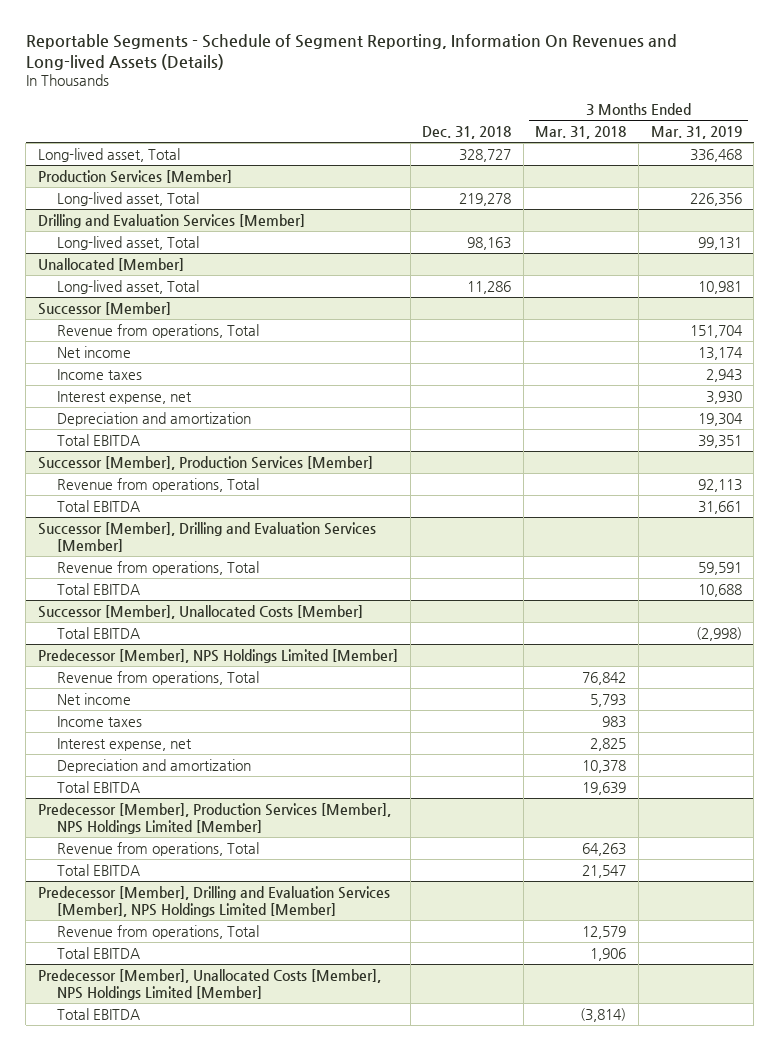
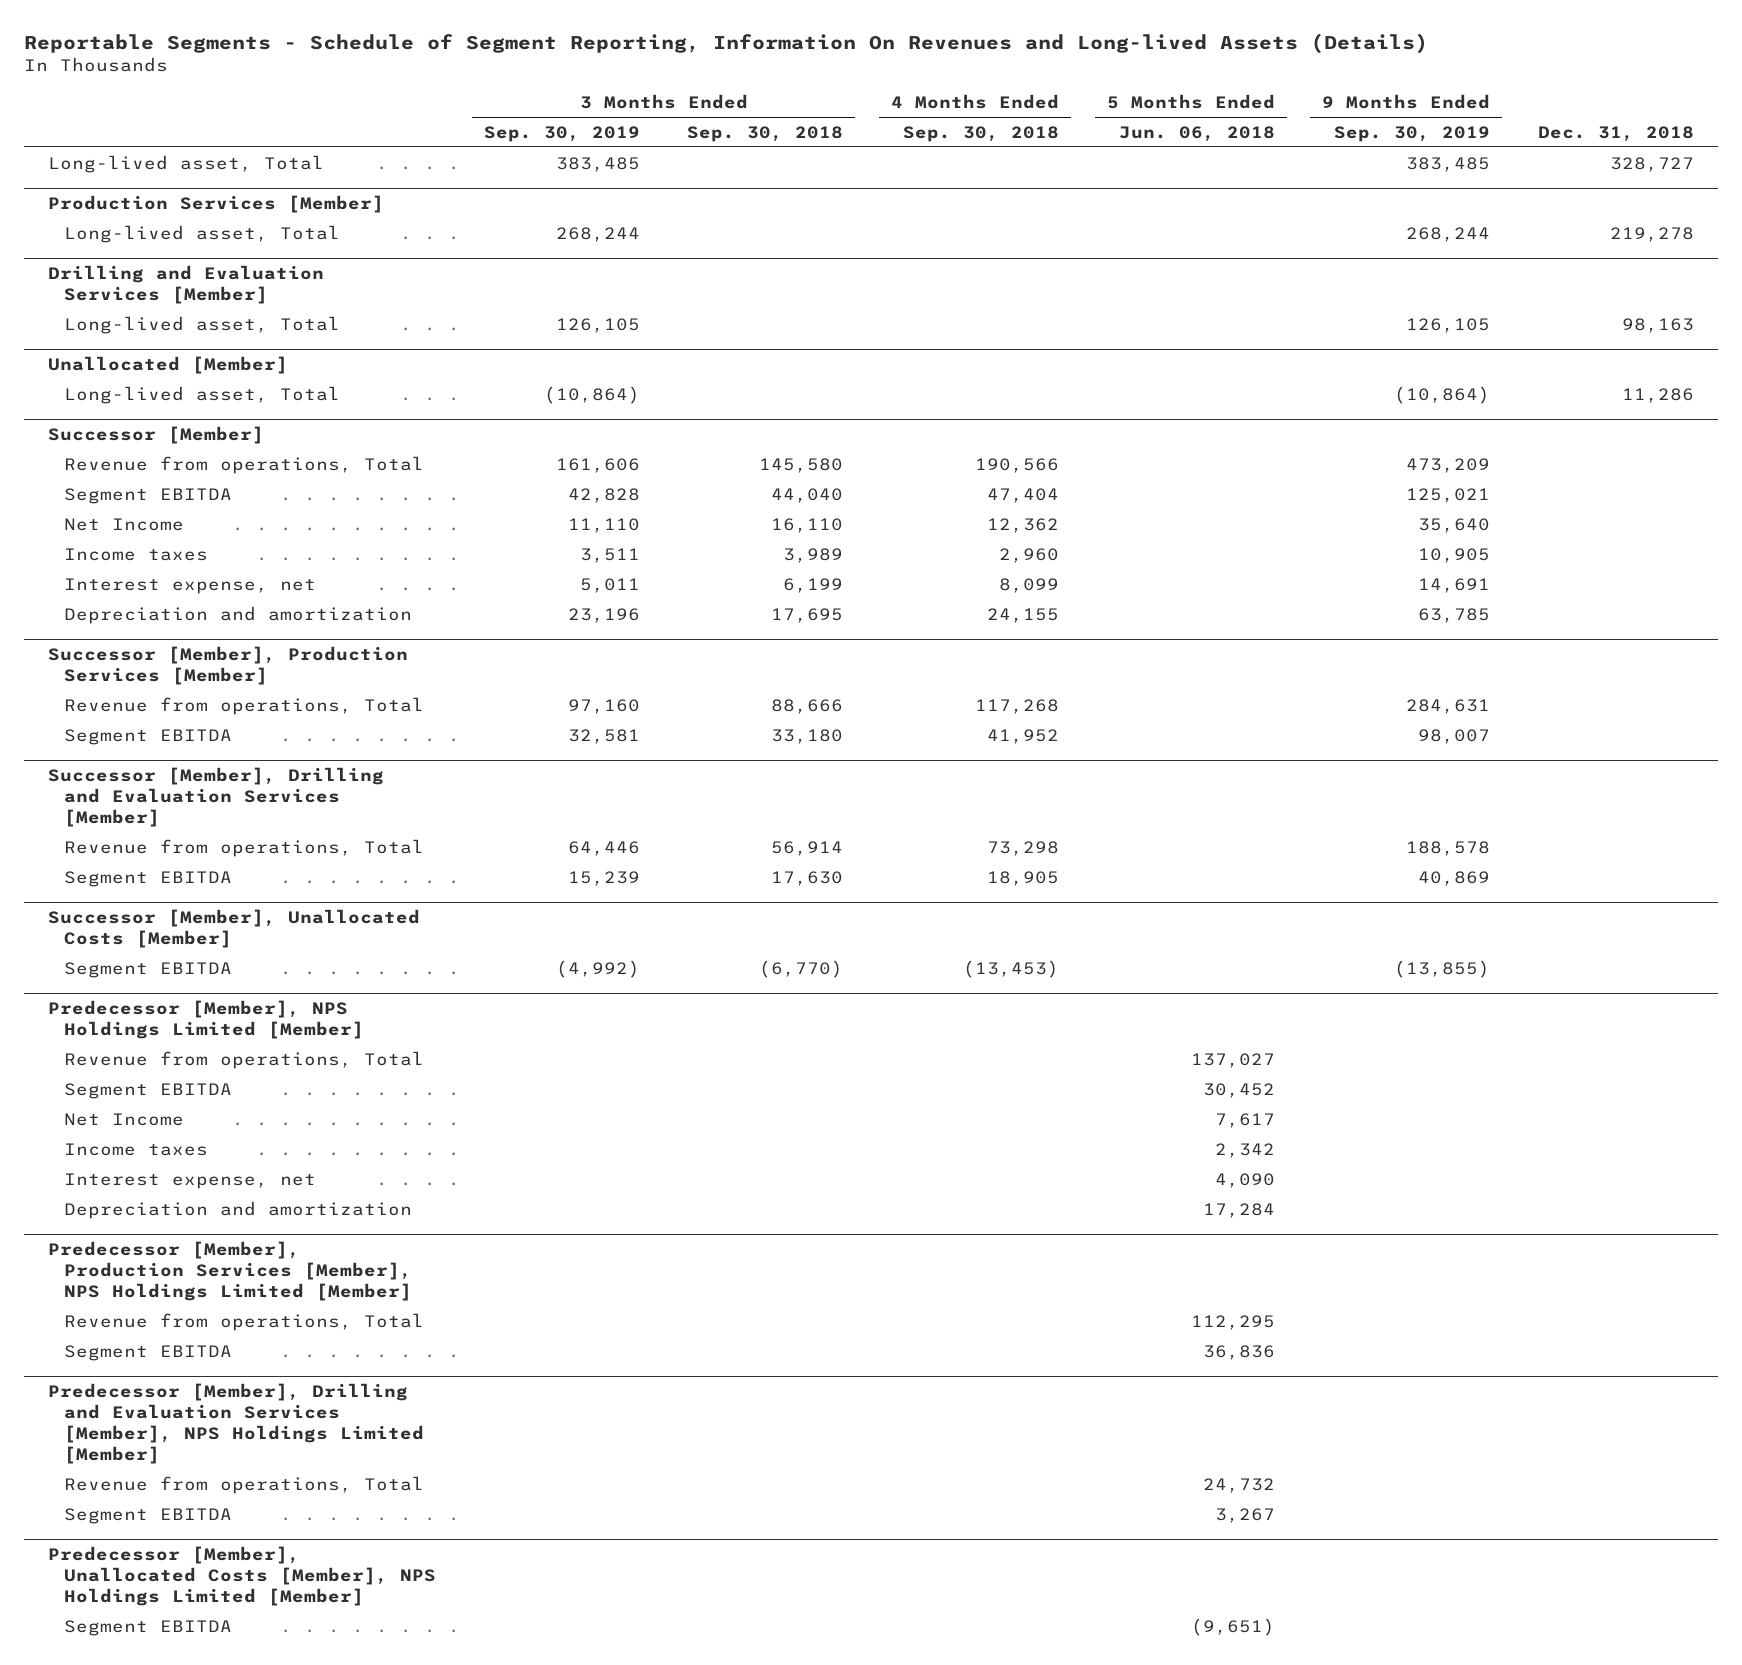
- | Dec. 31, 2018 | 3 Months Ended Mar. 31, 2018 | 3 Months Ended Mar. 31, 2019
+ | 3 Months Ended Sep. 30, 2019 | 3 Months Ended Sep. 30, 2018 | 4 Months Ended Sep. 30, 2018 | 5 Months Ended Jun. 06, 2018 | 9 Months Ended Sep. 30, 2019 | Dec. 31, 2018
@ Successor [Member]
- Net income | | | 13,174
+ Segment EBITDA | 42,828 | 44,040 | 47,404 | | 125,021 |
+ Net Income | 11,110 | 16,110 | 12,362 | | 35,640 |
- Total EBITDA | | | 39,351
@ Successor [Member], Production Services [Member]
- Total EBITDA | | | 31,661
+ Segment EBITDA | 32,581 | 33,180 | 41,952 | | 98,007 |
@ Successor [Member], Drilling and Evaluation Services [Member]
- Total EBITDA | | | 10,688
+ Segment EBITDA | 15,239 | 17,630 | 18,905 | | 40,869 |
@ Successor [Member], Unallocated Costs [Member]
- Total EBITDA | | | (2,998)
+ Segment EBITDA | (4,992) | (6,770) | (13,453) | | (13,855) |
@ Predecessor [Member], NPS Holdings Limited [Member]
- Net income | | 5,793 |
+ Segment EBITDA | | | | 30,452 | |
+ Net Income | | | | 7,617 | |
- Total EBITDA | | 19,639 |
@ Predecessor [Member], Production Services [Member], NPS Holdings Limited [Member]
- Total EBITDA | | 21,547 |
+ Segment EBITDA | | | | 36,836 | |
@ Predecessor [Member], Drilling and Evaluation Services [Member], NPS Holdings Limited [Member]
- Total EBITDA | | 1,906 |
+ Segment EBITDA | | | | 3,267 | |
@ Predecessor [Member], Unallocated Costs [Member], NPS Holdings Limited [Member]
- Total EBITDA | | (3,814) |
+ Segment EBITDA | | | | (9,651) | |

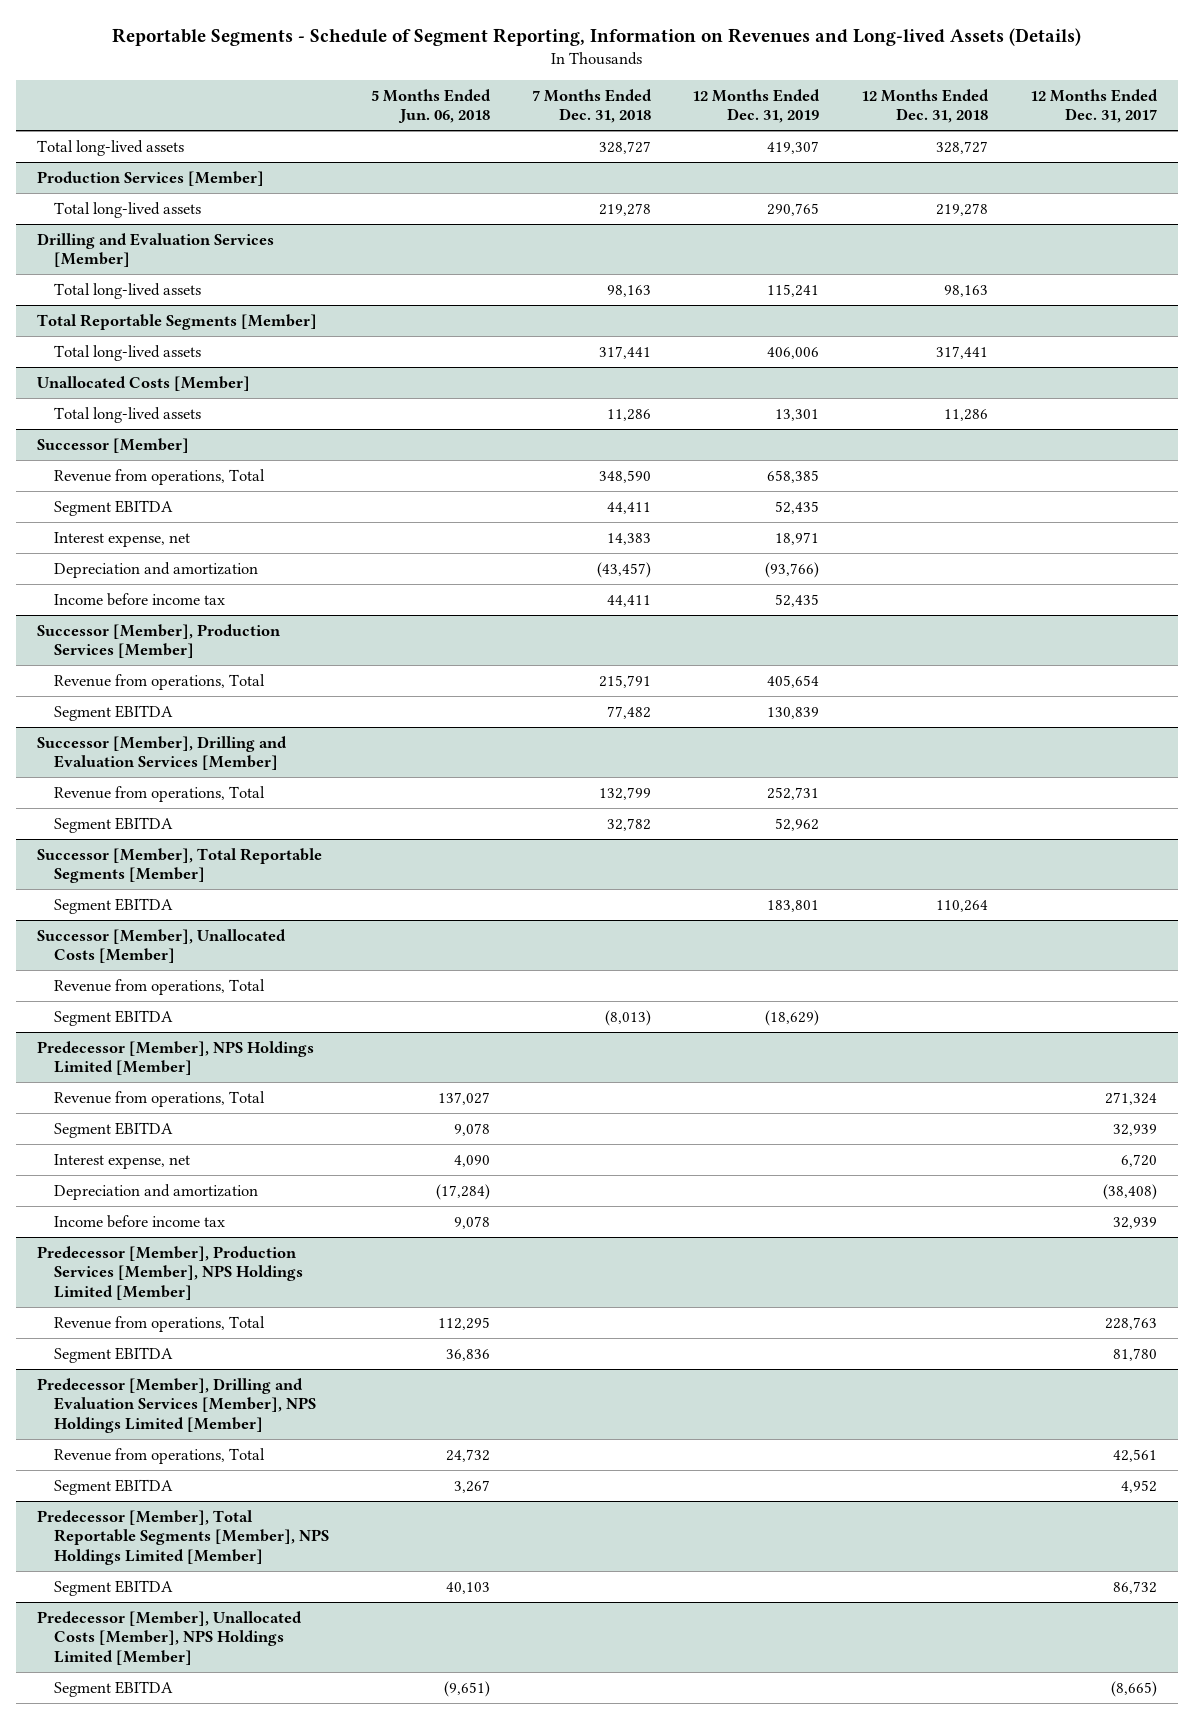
- Reportable Segments - Schedule of Segment Reporting, Information On Revenues and Long-lived Assets (Details)
+ Reportable Segments - Schedule of Segment Reporting, Information on Revenues and Long-lived Assets (Details)
- | 3 Months Ended Sep. 30, 2019 | 3 Months Ended Sep. 30, 2018 | 4 Months Ended Sep. 30, 2018 | 5 Months Ended Jun. 06, 2018 | 9 Months Ended Sep. 30, 2019 | Dec. 31, 2018
+ | 5 Months Ended Jun. 06, 2018 | 7 Months Ended Dec. 31, 2018 | 12 Months Ended Dec. 31, 2019 | 12 Months Ended Dec. 31, 2018 | 12 Months Ended Dec. 31, 2017
- Long-lived asset, Total | 383,485 | | | | 383,485 | 328,727
+ Total long-lived assets | | 328,727 | 419,307 | 328,727 |
@ Production Services [Member]
- Long-lived asset, Total | 268,244 | | | | 268,244 | 219,278
+ Total long-lived assets | | 219,278 | 290,765 | 219,278 |
@ Drilling and Evaluation Services [Member]
- Long-lived asset, Total | 126,105 | | | | 126,105 | 98,163
- Unallocated [Member]
- Long-lived asset, Total | (10,864) | | | | (10,864) | 11,286
@ Drilling and Evaluation Services [Member]
+ Total long-lived assets | | 98,163 | 115,241 | 98,163 |
+ Total Reportable Segments [Member]
+ Total long-lived assets | | 317,441 | 406,006 | 317,441 |
+ Unallocated Costs [Member]
+ Total long-lived assets | | 11,286 | 13,301 | 11,286 |
@ Successor [Member]
- Net Income | 11,110 | 16,110 | 12,362 | | 35,640 |
- Income taxes | 3,511 | 3,989 | 2,960 | | 10,905 |
+ Income before income tax | | 44,411 | 52,435 | |
+ Successor [Member], Total Reportable Segments [Member]
+ Segment EBITDA | | | 183,801 | 110,264 |
@ Successor [Member], Unallocated Costs [Member]
+ Revenue from operations, Total
@ Predecessor [Member], NPS Holdings Limited [Member]
- Segment EBITDA | | | | 30,452 | |
- Net Income | | | | 7,617 | |
- Income taxes | | | | 2,342 | |
+ Segment EBITDA | 9,078 | | | | 32,939
- Depreciation and amortization | | | | 17,284 | |
+ Depreciation and amortization | (17,284) | | | | (38,408)
+ Income before income tax | 9,078 | | | | 32,939
+ Predecessor [Member], Total Reportable Segments [Member], NPS Holdings Limited [Member]
+ Segment EBITDA | 40,103 | | | | 86,732

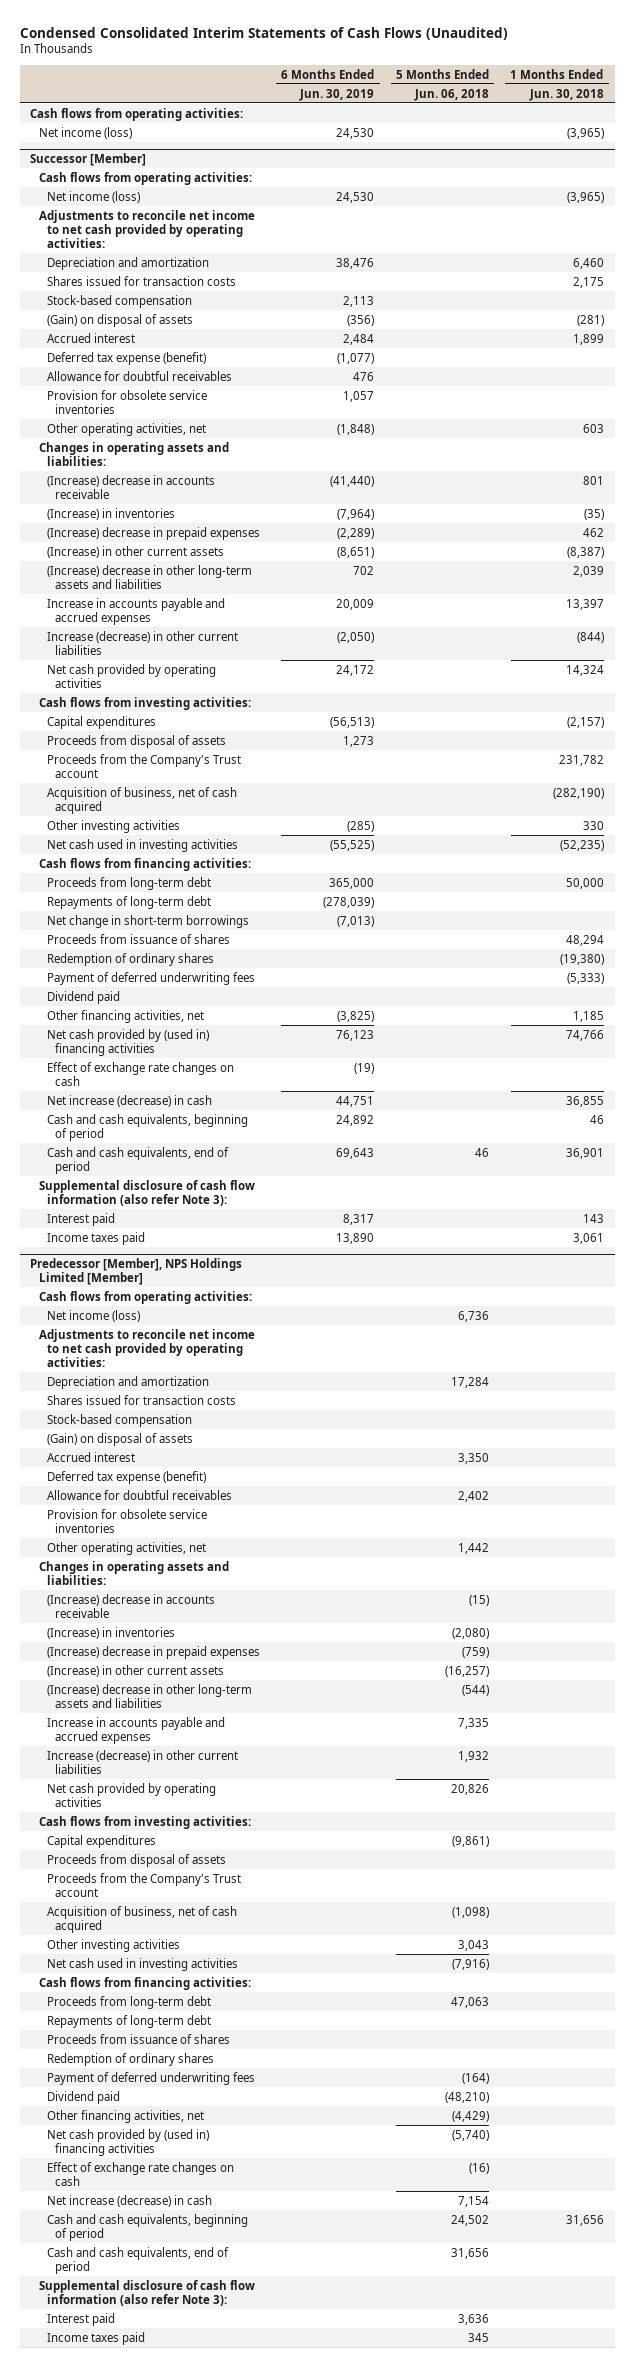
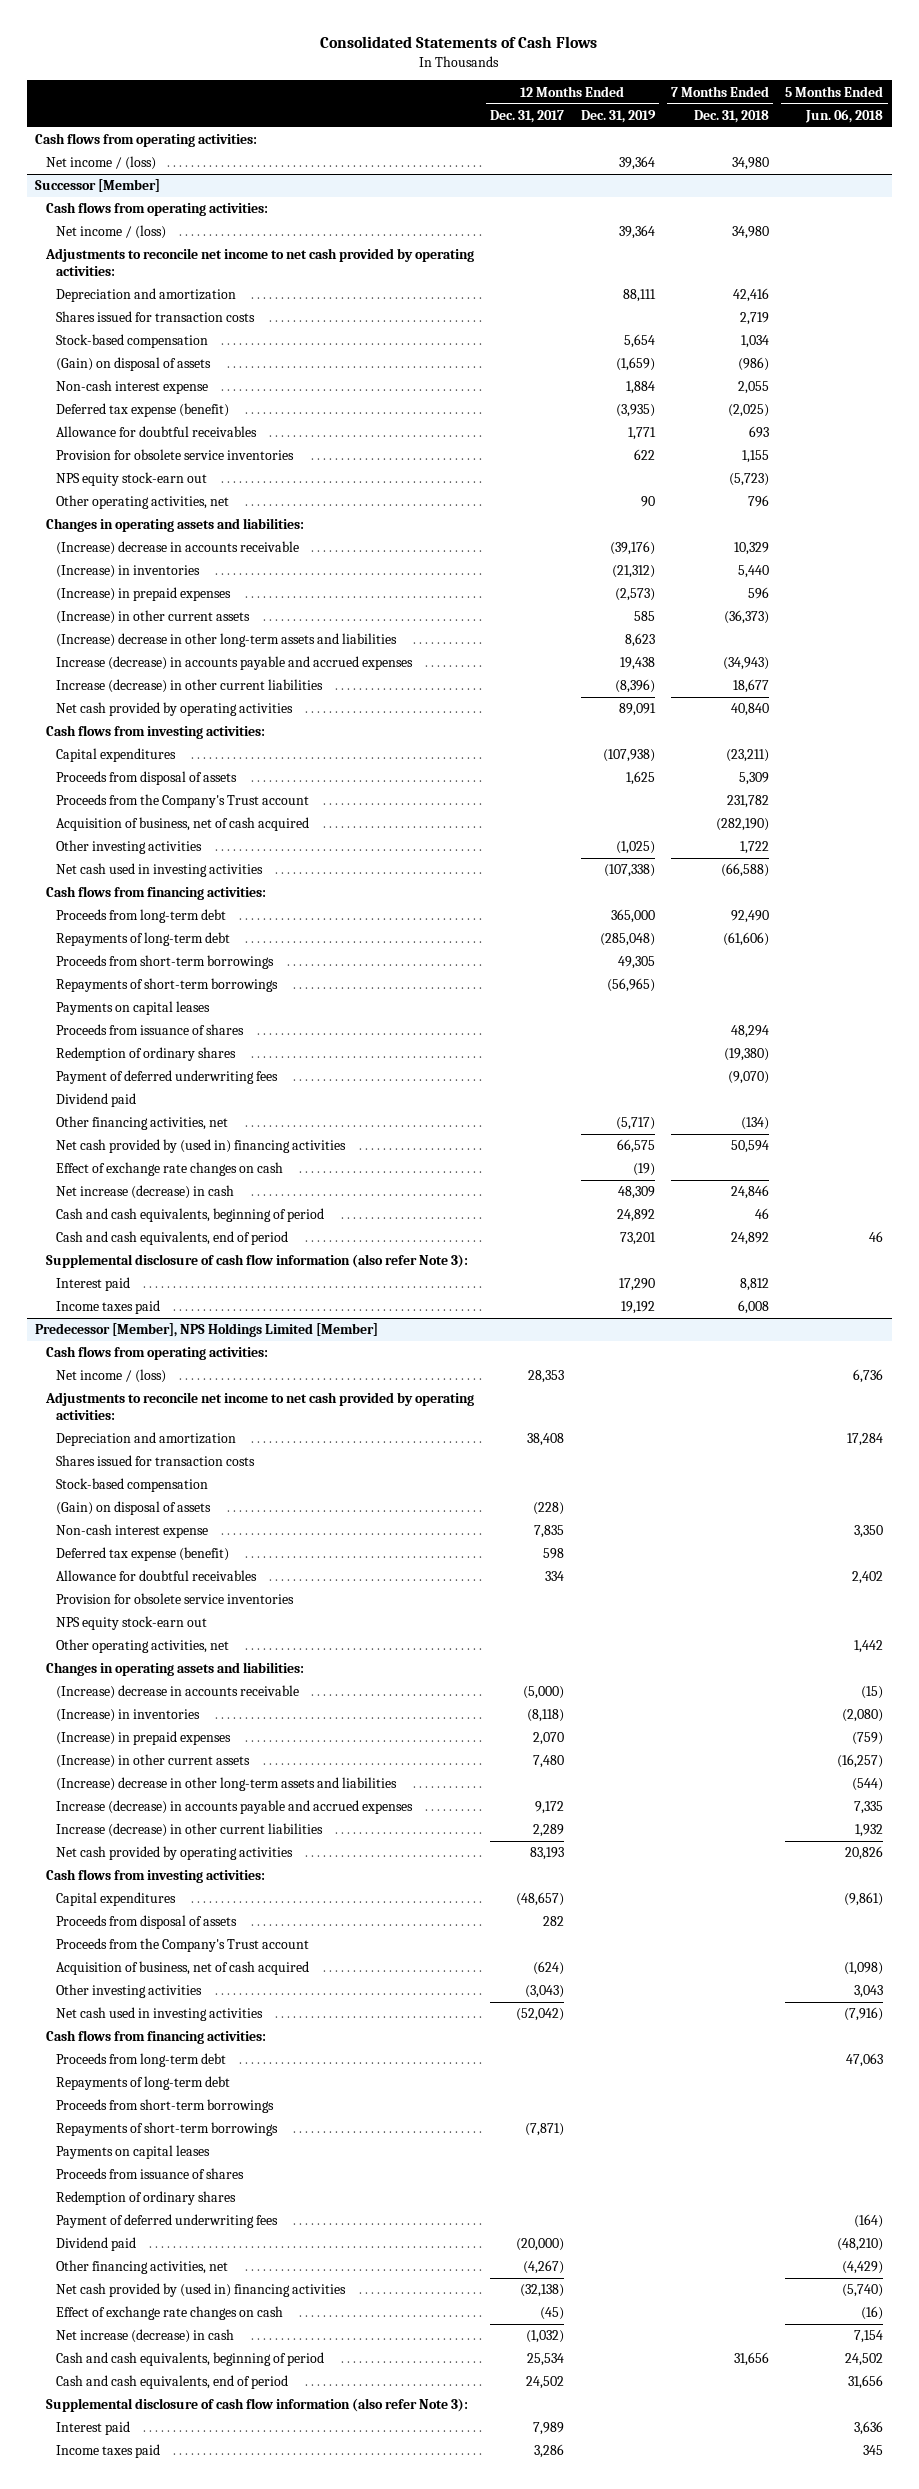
- Condensed Consolidated Interim Statements of Cash Flows (Unaudited)
+ Consolidated Statements of Cash Flows
- | 6 Months Ended Jun. 30, 2019 | 5 Months Ended Jun. 06, 2018 | 1 Months Ended Jun. 30, 2018
+ | 12 Months Ended Dec. 31, 2017 | 12 Months Ended Dec. 31, 2019 | 7 Months Ended Dec. 31, 2018 | 5 Months Ended Jun. 06, 2018
- Net income (loss) | 24,530 | | (3,965)
+ Net income / (loss) | | 39,364 | 34,980 |
@ Successor [Member]
- Net income (loss) | 24,530 | | (3,965)
+ Net income / (loss) | | 39,364 | 34,980 |
- Accrued interest | 2,484 | | 1,899
+ Non-cash interest expense | | 1,884 | 2,055 |
+ NPS equity stock-earn out | | | (5,723) |
- (Increase) decrease in prepaid expenses | (2,289) | | 462
+ (Increase) in prepaid expenses | | (2,573) | 596 |
- Increase in accounts payable and accrued expenses | 20,009 | | 13,397
+ Increase (decrease) in accounts payable and accrued expenses | | 19,438 | (34,943) |
- Net change in short-term borrowings | (7,013) | |
+ Proceeds from short-term borrowings | | 49,305 | |
+ Repayments of short-term borrowings | | (56,965) | |
+ Payments on capital leases
@ Predecessor [Member], NPS Holdings Limited [Member]
- Net income (loss) | | 6,736 |
+ Net income / (loss) | 28,353 | | | 6,736
- Accrued interest | | 3,350 |
+ Non-cash interest expense | 7,835 | | | 3,350
+ NPS equity stock-earn out
- (Increase) decrease in prepaid expenses | | (759) |
+ (Increase) in prepaid expenses | 2,070 | | | (759)
- Increase in accounts payable and accrued expenses | | 7,335 |
+ Increase (decrease) in accounts payable and accrued expenses | 9,172 | | | 7,335
+ Proceeds from short-term borrowings
+ Repayments of short-term borrowings | (7,871) | | |
+ Payments on capital leases

